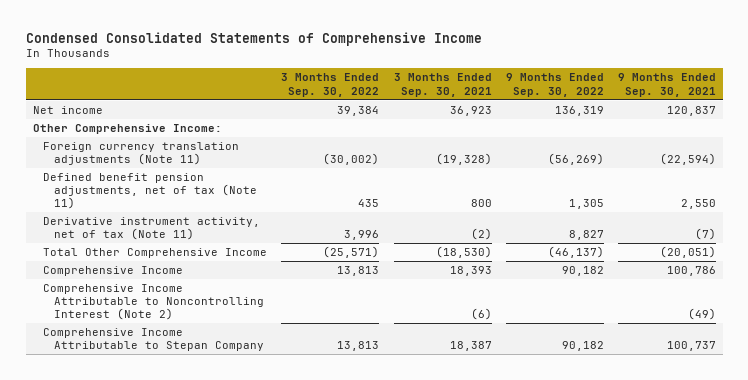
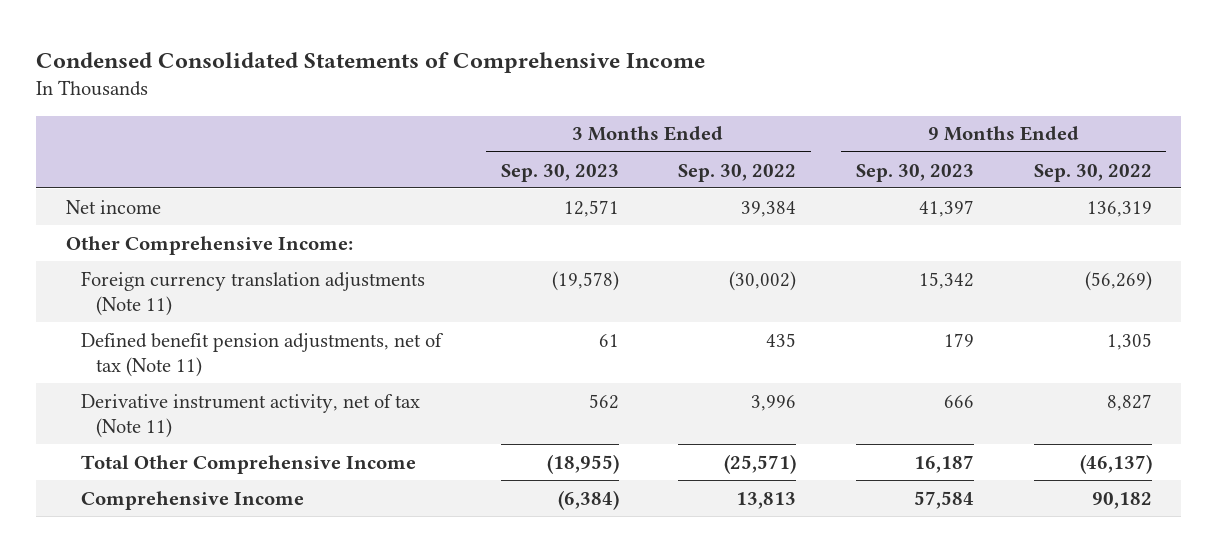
- | 3 Months Ended Sep. 30, 2022 | 3 Months Ended Sep. 30, 2021 | 9 Months Ended Sep. 30, 2022 | 9 Months Ended Sep. 30, 2021
+ | 3 Months Ended Sep. 30, 2023 | 3 Months Ended Sep. 30, 2022 | 9 Months Ended Sep. 30, 2023 | 9 Months Ended Sep. 30, 2022
- Comprehensive Income Attributable to Noncontrolling Interest (Note 2) | | (6) | | (49)
- Comprehensive Income Attributable to Stepan Company | 13,813 | 18,387 | 90,182 | 100,737

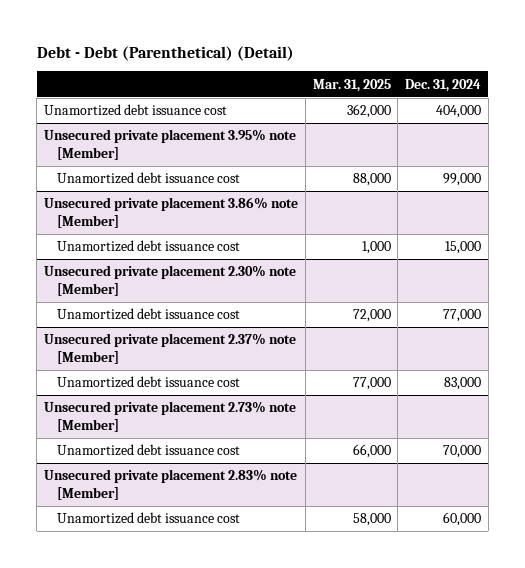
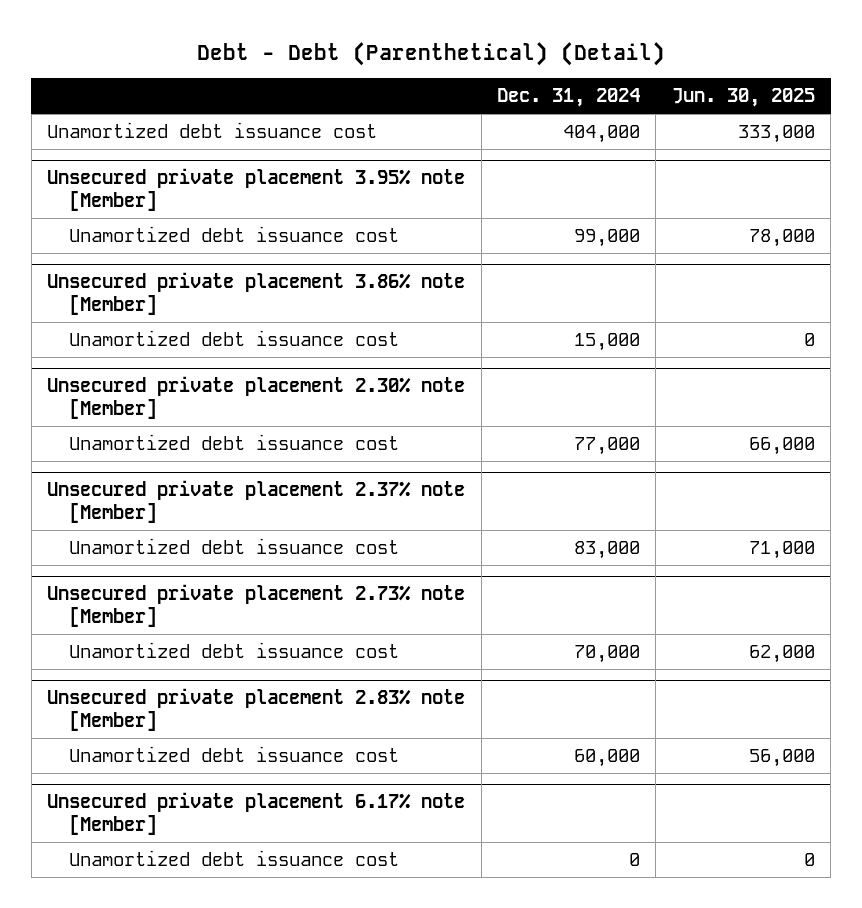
- | Mar. 31, 2025 | Dec. 31, 2024
+ | Dec. 31, 2024 | Jun. 30, 2025
+ Unsecured private placement 6.17% note [Member]
+ Unamortized debt issuance cost | 0 | 0

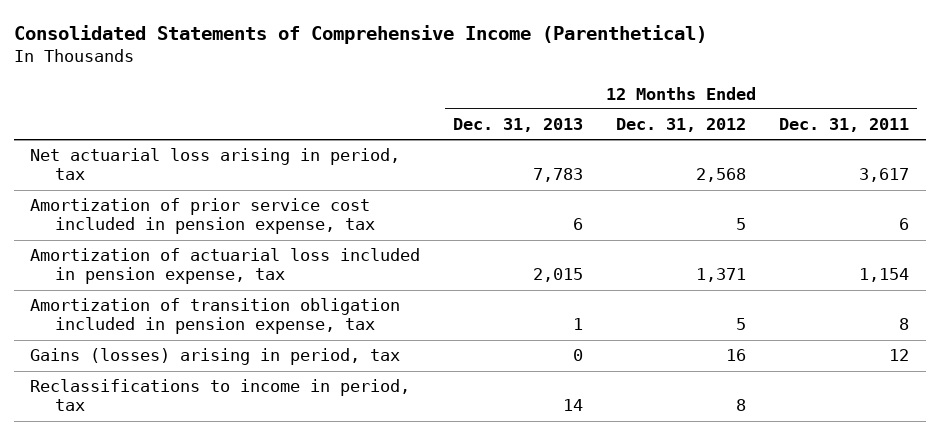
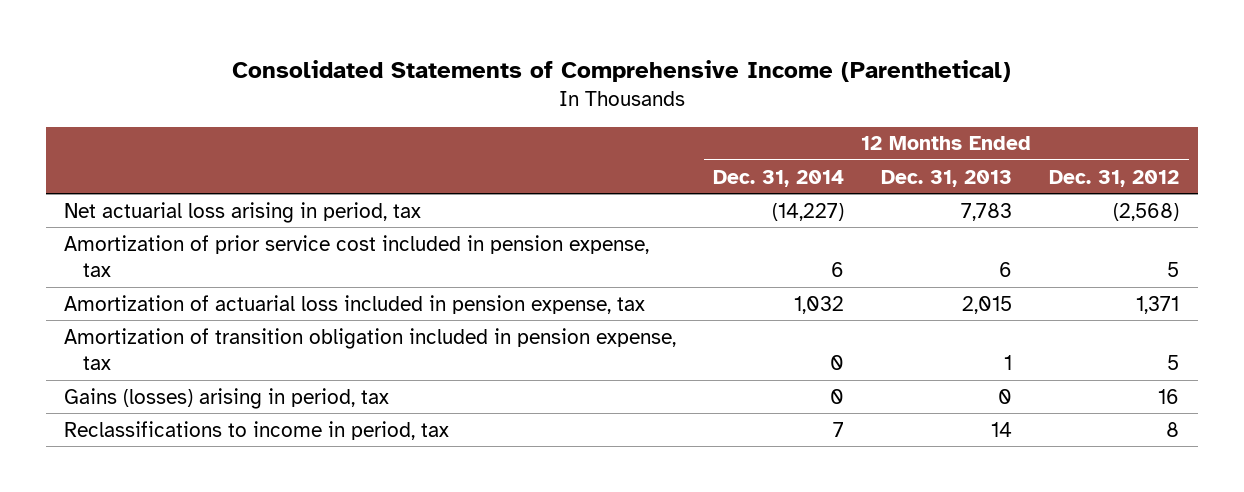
- | 12 Months Ended Dec. 31, 2013 | 12 Months Ended Dec. 31, 2012 | 12 Months Ended Dec. 31, 2011
+ | 12 Months Ended Dec. 31, 2014 | 12 Months Ended Dec. 31, 2013 | 12 Months Ended Dec. 31, 2012
- Net actuarial loss arising in period, tax | 7,783 | 2,568 | 3,617
+ Net actuarial loss arising in period, tax | (14,227) | 7,783 | (2,568)

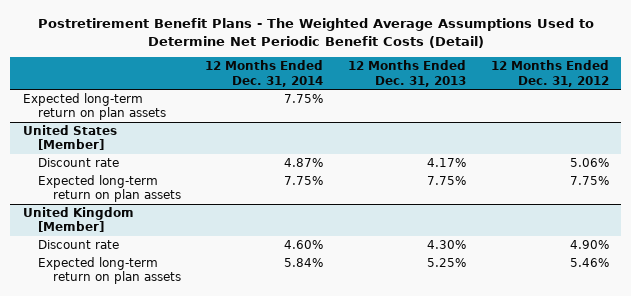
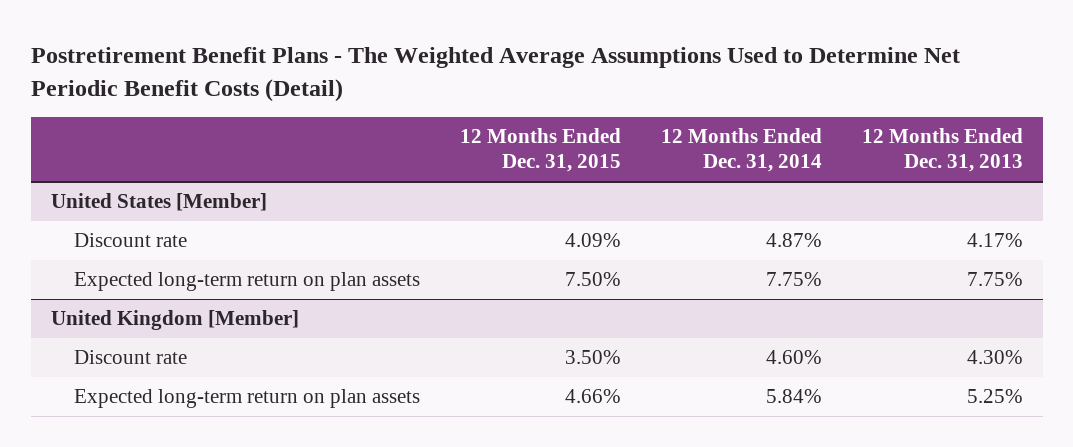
- | 12 Months Ended Dec. 31, 2014 | 12 Months Ended Dec. 31, 2013 | 12 Months Ended Dec. 31, 2012
+ | 12 Months Ended Dec. 31, 2015 | 12 Months Ended Dec. 31, 2014 | 12 Months Ended Dec. 31, 2013
- Expected long-term return on plan assets | 7.75% | |

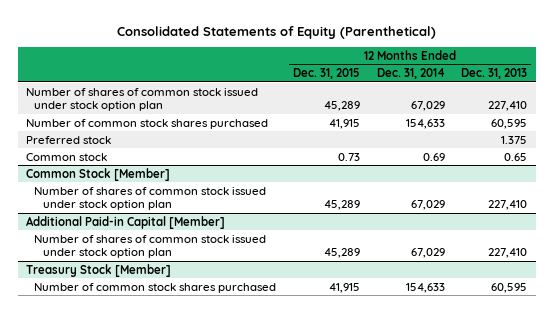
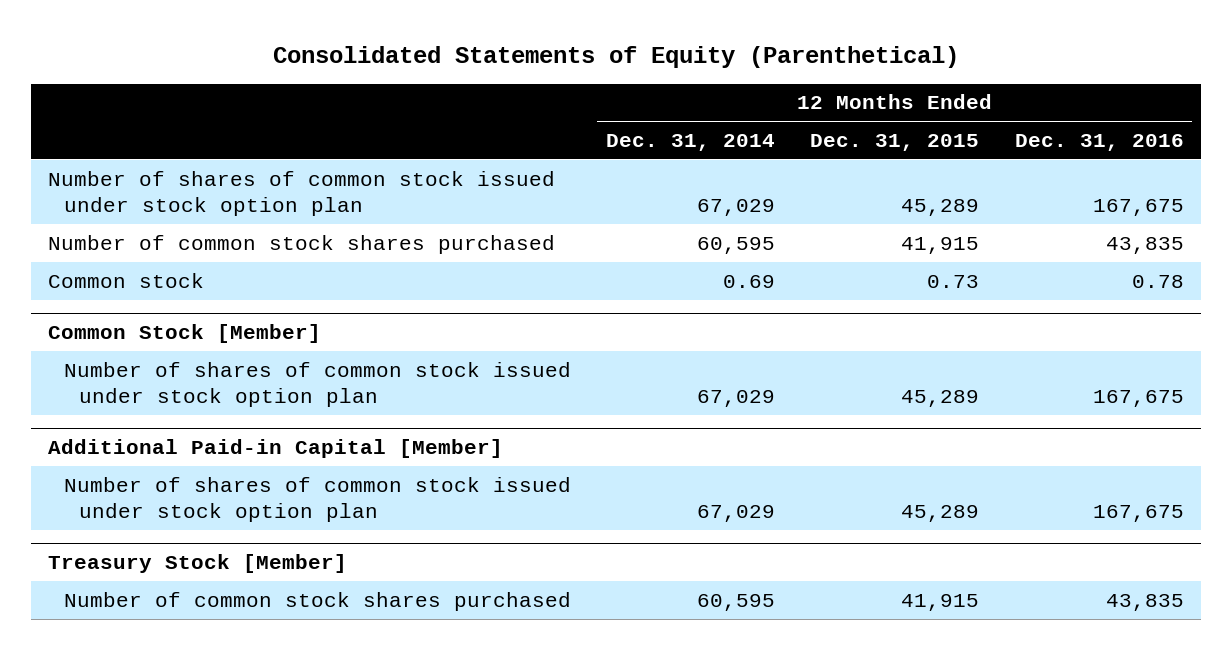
- | 12 Months Ended Dec. 31, 2015 | 12 Months Ended Dec. 31, 2014 | 12 Months Ended Dec. 31, 2013
+ | 12 Months Ended Dec. 31, 2014 | 12 Months Ended Dec. 31, 2015 | 12 Months Ended Dec. 31, 2016
- Number of common stock shares purchased | 41,915 | 154,633 | 60,595
- Preferred stock | | | 1.375
+ Number of common stock shares purchased | 60,595 | 41,915 | 43,835
@ Treasury Stock [Member]
- Number of common stock shares purchased | 41,915 | 154,633 | 60,595
+ Number of common stock shares purchased | 60,595 | 41,915 | 43,835

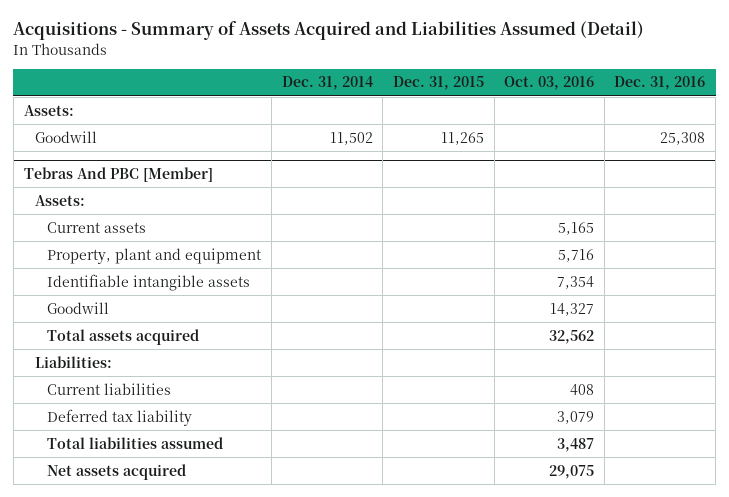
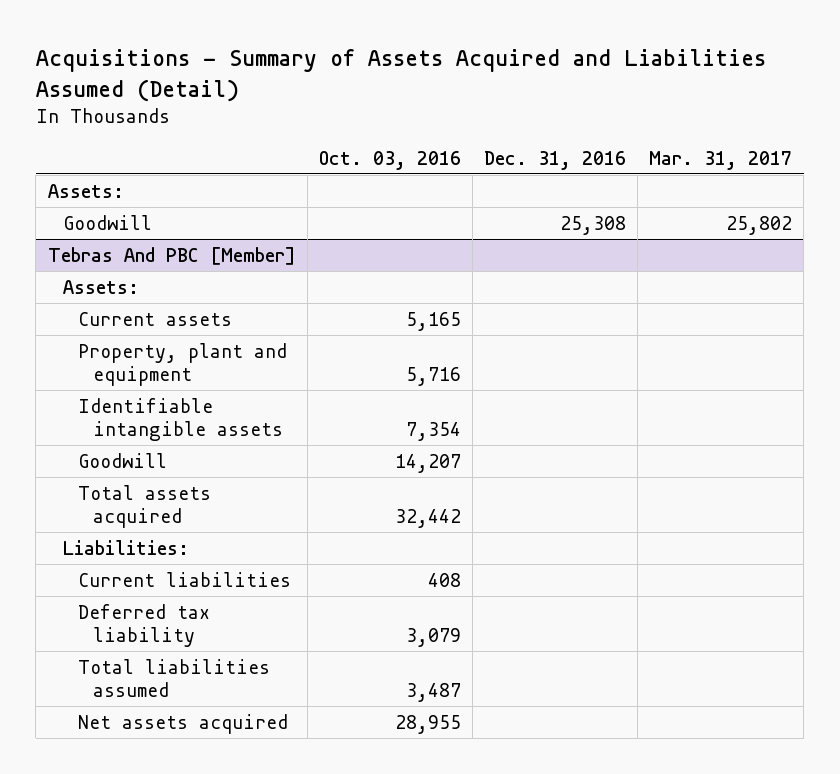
- | Dec. 31, 2014 | Dec. 31, 2015 | Oct. 03, 2016 | Dec. 31, 2016
+ | Oct. 03, 2016 | Dec. 31, 2016 | Mar. 31, 2017
@ Tebras And PBC [Member]
- Goodwill | | | 14,327 |
- Total assets acquired | | | 32,562 |
+ Goodwill | 14,207 | |
+ Total assets acquired | 32,442 | |
- Net assets acquired | | | 29,075 |
+ Net assets acquired | 28,955 | |

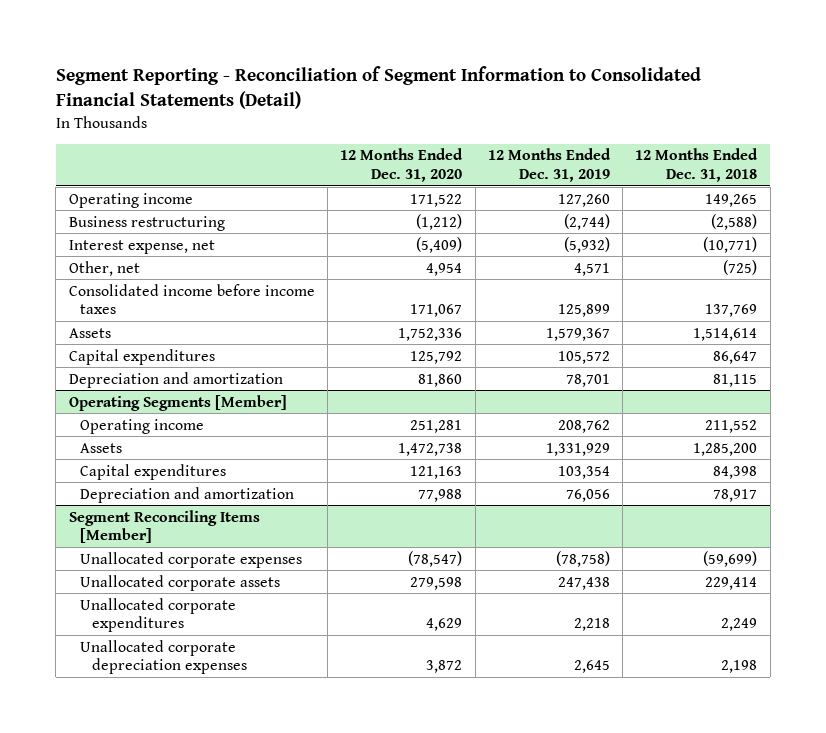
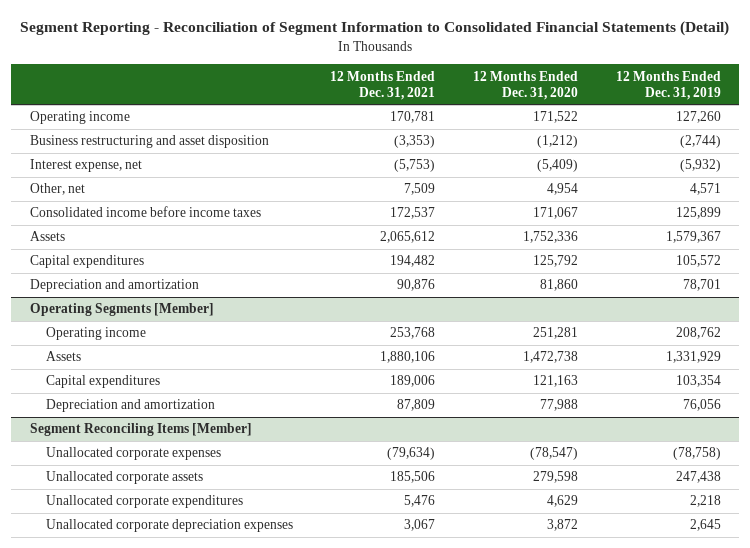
- | 12 Months Ended Dec. 31, 2020 | 12 Months Ended Dec. 31, 2019 | 12 Months Ended Dec. 31, 2018
+ | 12 Months Ended Dec. 31, 2021 | 12 Months Ended Dec. 31, 2020 | 12 Months Ended Dec. 31, 2019
- Business restructuring | (1,212) | (2,744) | (2,588)
+ Business restructuring and asset disposition | (3,353) | (1,212) | (2,744)

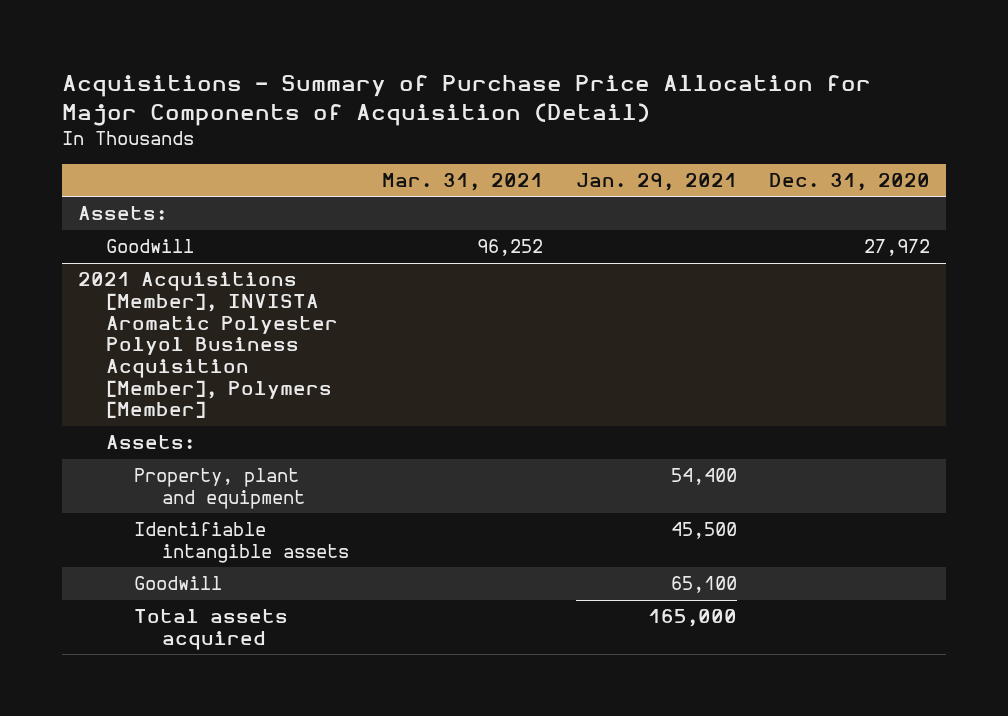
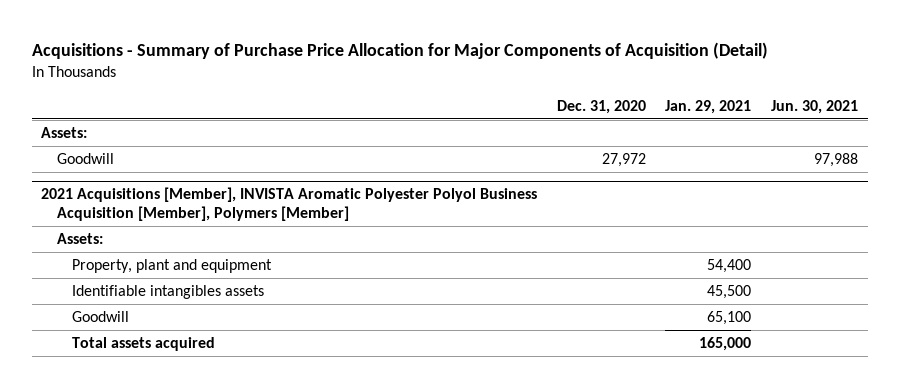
- | Mar. 31, 2021 | Jan. 29, 2021 | Dec. 31, 2020
+ | Dec. 31, 2020 | Jan. 29, 2021 | Jun. 30, 2021
@ 2021 Acquisitions [Member], INVISTA Aromatic Polyester Polyol Business Acquisition [Member], Polymers [Member]
- Identifiable intangible assets | | 45,500 |
+ Identifiable intangibles assets | | 45,500 |

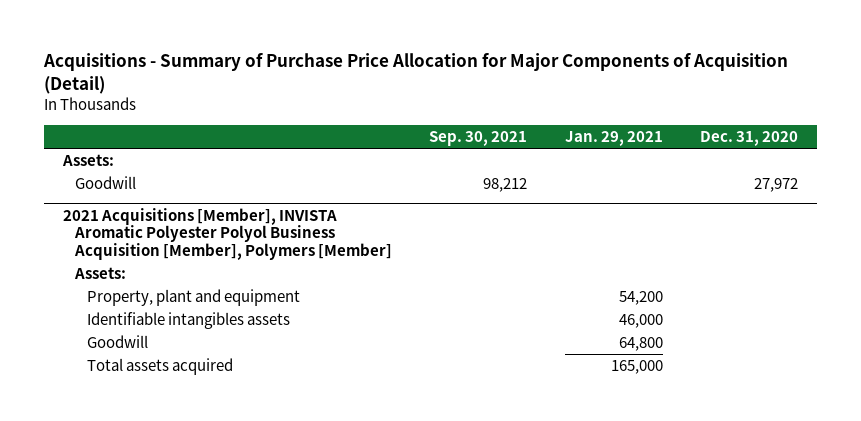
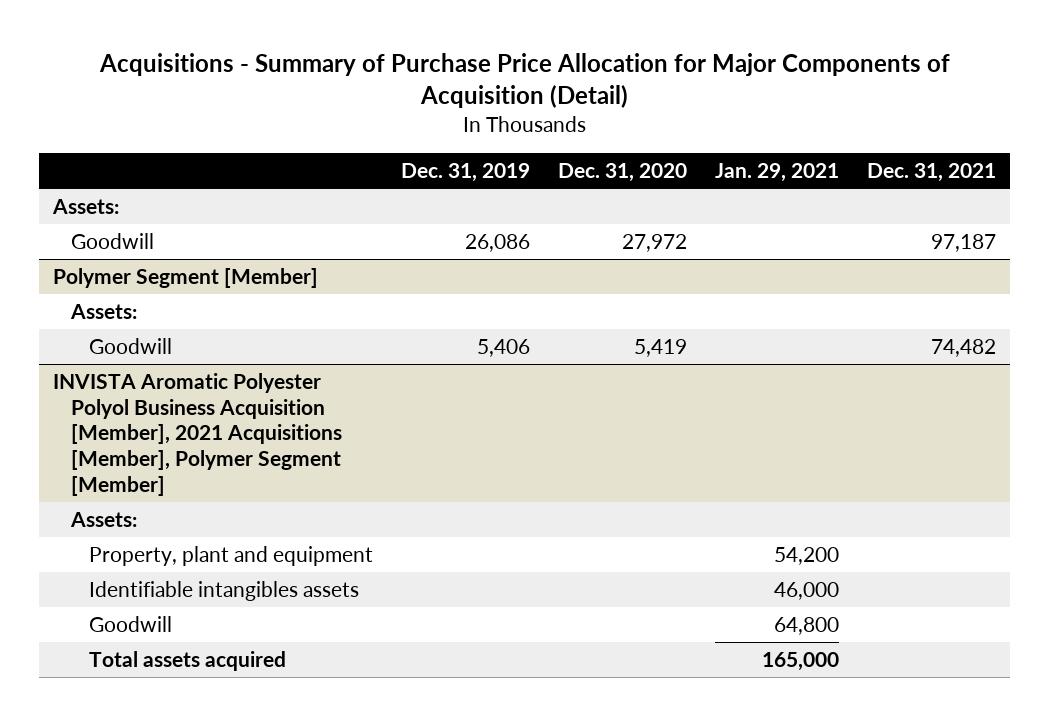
- | Sep. 30, 2021 | Jan. 29, 2021 | Dec. 31, 2020
+ | Dec. 31, 2019 | Dec. 31, 2020 | Jan. 29, 2021 | Dec. 31, 2021
- 2021 Acquisitions [Member], INVISTA Aromatic Polyester Polyol Business Acquisition [Member], Polymers [Member]
+ Polymer Segment [Member]
+ Goodwill | 5,406 | 5,419 | | 74,482
+ INVISTA Aromatic Polyester Polyol Business Acquisition [Member], 2021 Acquisitions [Member], Polymer Segment [Member]
+ Assets:

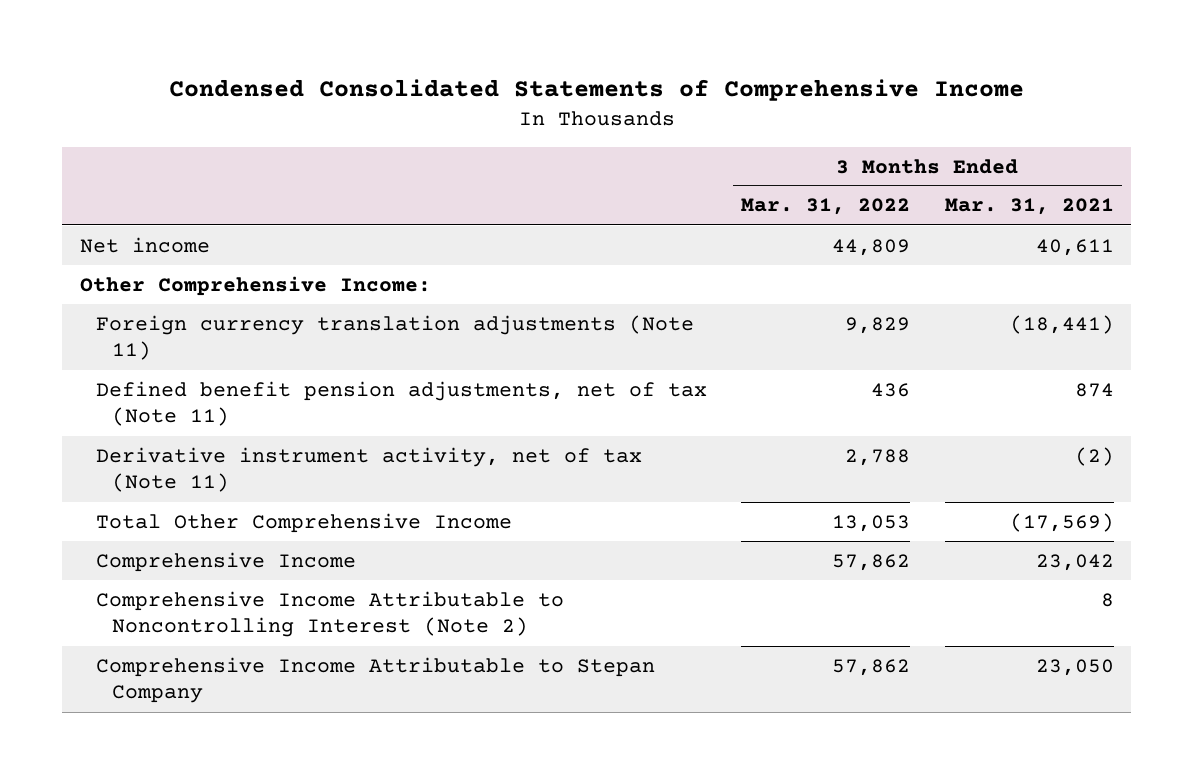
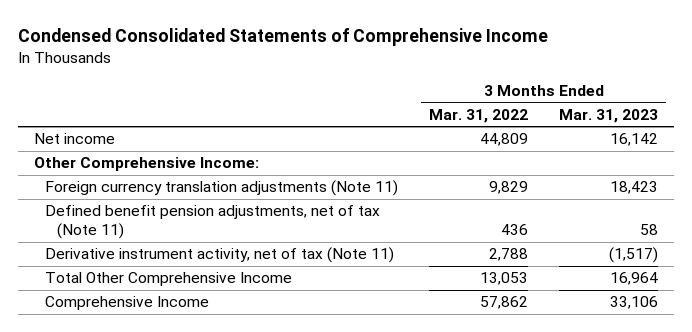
- | 3 Months Ended Mar. 31, 2022 | 3 Months Ended Mar. 31, 2021
+ | 3 Months Ended Mar. 31, 2022 | 3 Months Ended Mar. 31, 2023
- Comprehensive Income Attributable to Noncontrolling Interest (Note 2) | | 8
- Comprehensive Income Attributable to Stepan Company | 57,862 | 23,050

